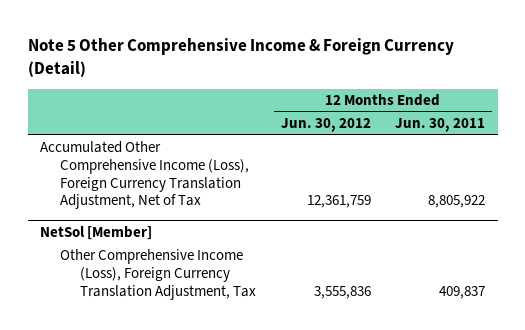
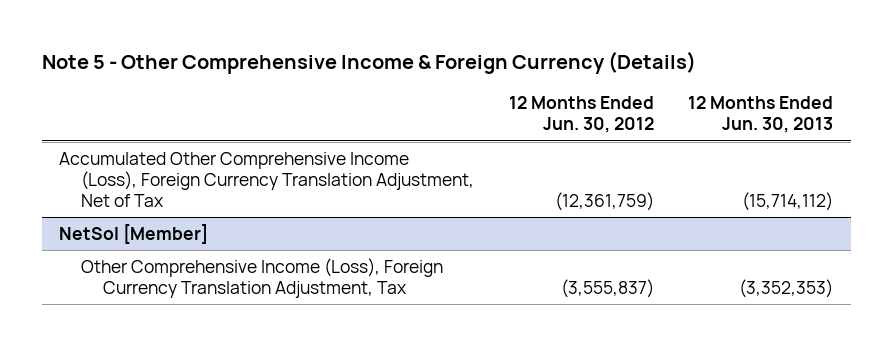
- Note 5 Other Comprehensive Income & Foreign Currency (Detail)
+ Note 5 - Other Comprehensive Income & Foreign Currency (Details)
- | 12 Months Ended Jun. 30, 2012 | 12 Months Ended Jun. 30, 2011
+ | 12 Months Ended Jun. 30, 2012 | 12 Months Ended Jun. 30, 2013
- Accumulated Other Comprehensive Income (Loss), Foreign Currency Translation Adjustment, Net of Tax | 12,361,759 | 8,805,922
+ Accumulated Other Comprehensive Income (Loss), Foreign Currency Translation Adjustment, Net of Tax | (12,361,759) | (15,714,112)
@ NetSol [Member]
- Other Comprehensive Income (Loss), Foreign Currency Translation Adjustment, Tax | 3,555,836 | 409,837
+ Other Comprehensive Income (Loss), Foreign Currency Translation Adjustment, Tax | (3,555,837) | (3,352,353)

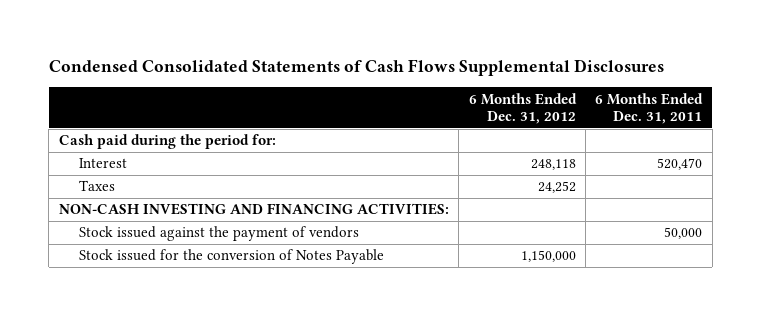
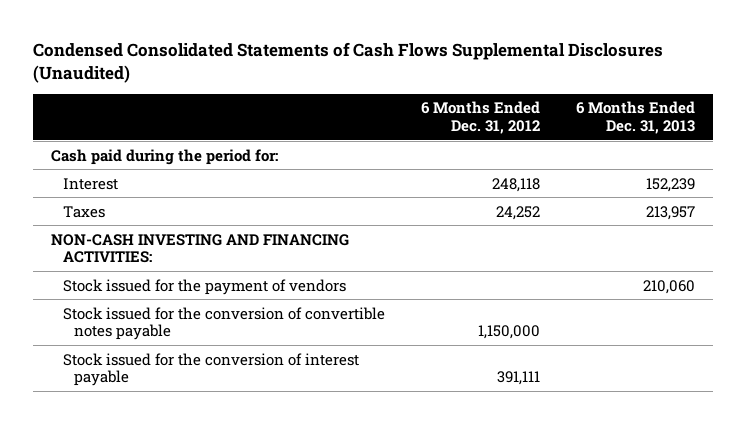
- Condensed Consolidated Statements of Cash Flows Supplemental Disclosures
+ Condensed Consolidated Statements of Cash Flows Supplemental Disclosures (Unaudited)
- | 6 Months Ended Dec. 31, 2012 | 6 Months Ended Dec. 31, 2011
+ | 6 Months Ended Dec. 31, 2012 | 6 Months Ended Dec. 31, 2013
- Stock issued against the payment of vendors | | 50,000
- Stock issued for the conversion of Notes Payable | 1,150,000 |
+ Stock issued for the payment of vendors | | 210,060
+ Stock issued for the conversion of convertible notes payable | 1,150,000 |
+ Stock issued for the conversion of interest payable | 391,111 |

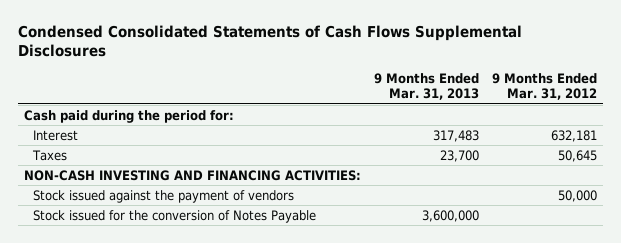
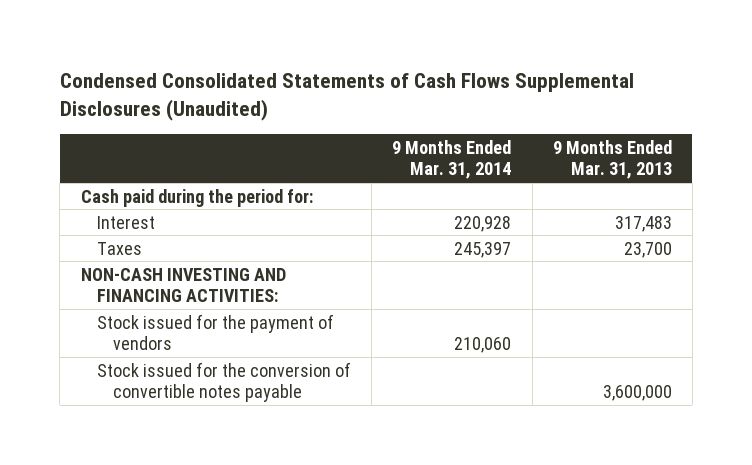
- Condensed Consolidated Statements of Cash Flows Supplemental Disclosures
+ Condensed Consolidated Statements of Cash Flows Supplemental Disclosures (Unaudited)
- | 9 Months Ended Mar. 31, 2013 | 9 Months Ended Mar. 31, 2012
+ | 9 Months Ended Mar. 31, 2014 | 9 Months Ended Mar. 31, 2013
- Stock issued against the payment of vendors | | 50,000
- Stock issued for the conversion of Notes Payable | 3,600,000 |
+ Stock issued for the payment of vendors | 210,060 |
+ Stock issued for the conversion of convertible notes payable | | 3,600,000

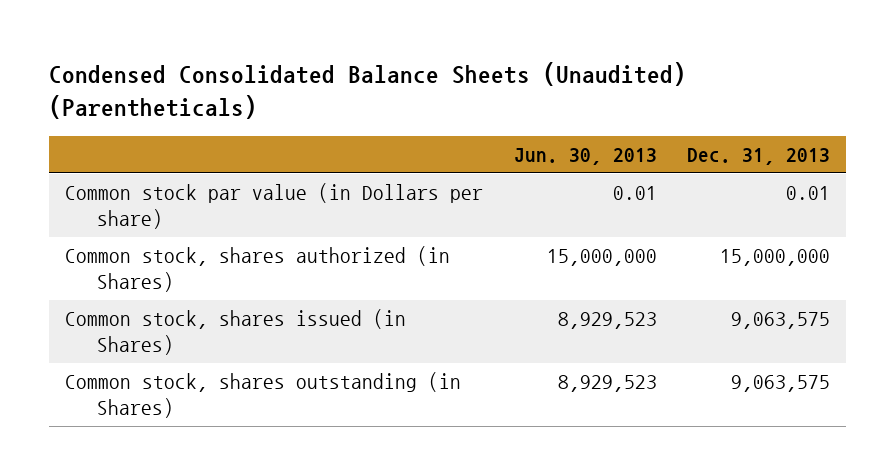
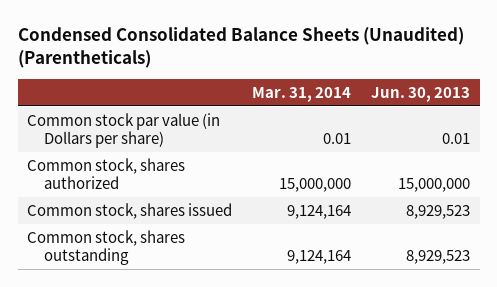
- | Jun. 30, 2013 | Dec. 31, 2013
+ | Mar. 31, 2014 | Jun. 30, 2013
- Common stock, shares authorized (in Shares) | 15,000,000 | 15,000,000
- Common stock, shares issued (in Shares) | 8,929,523 | 9,063,575
- Common stock, shares outstanding (in Shares) | 8,929,523 | 9,063,575
+ Common stock, shares authorized | 15,000,000 | 15,000,000
+ Common stock, shares issued | 9,124,164 | 8,929,523
+ Common stock, shares outstanding | 9,124,164 | 8,929,523

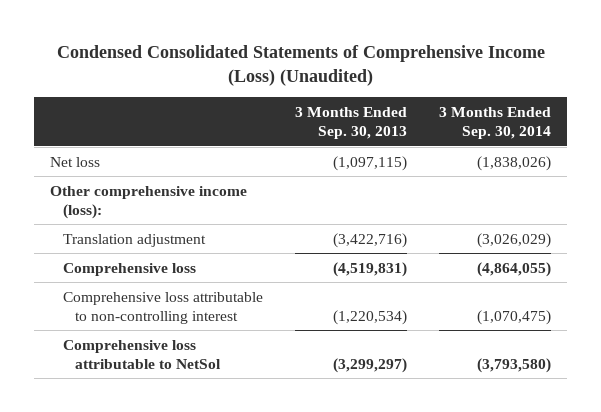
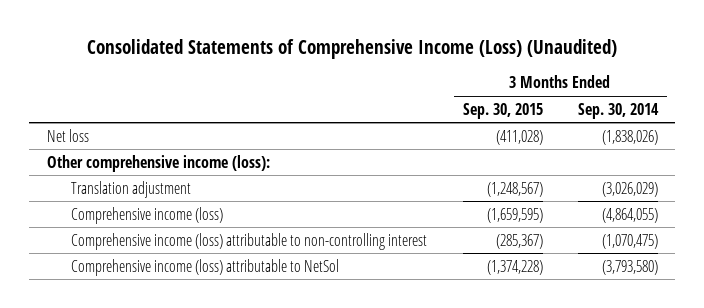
- Condensed Consolidated Statements of Comprehensive Income (Loss) (Unaudited)
+ Consolidated Statements of Comprehensive Income (Loss) (Unaudited)
- | 3 Months Ended Sep. 30, 2013 | 3 Months Ended Sep. 30, 2014
+ | 3 Months Ended Sep. 30, 2015 | 3 Months Ended Sep. 30, 2014
- Comprehensive loss | (4,519,831) | (4,864,055)
- Comprehensive loss attributable to non-controlling interest | (1,220,534) | (1,070,475)
- Comprehensive loss attributable to NetSol | (3,299,297) | (3,793,580)
+ Comprehensive income (loss) | (1,659,595) | (4,864,055)
+ Comprehensive income (loss) attributable to non-controlling interest | (285,367) | (1,070,475)
+ Comprehensive income (loss) attributable to NetSol | (1,374,228) | (3,793,580)

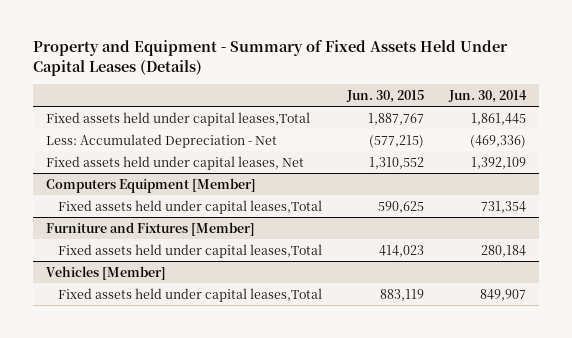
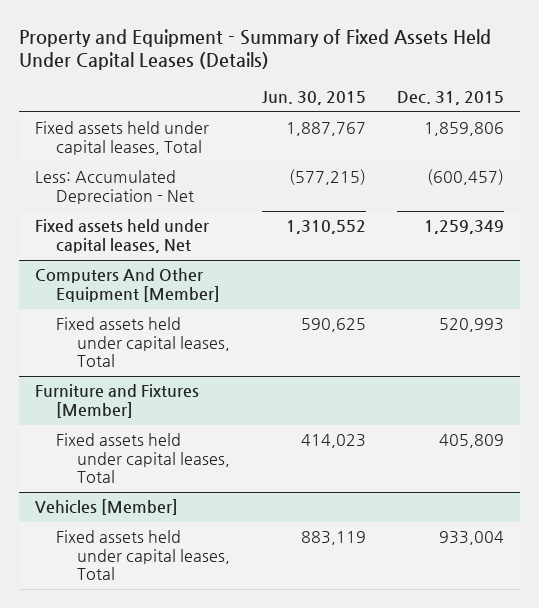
- | Jun. 30, 2015 | Jun. 30, 2014
+ | Jun. 30, 2015 | Dec. 31, 2015
- Fixed assets held under capital leases,Total | 1,887,767 | 1,861,445
+ Fixed assets held under capital leases, Total | 1,887,767 | 1,859,806
- Computers Equipment [Member]
- Fixed assets held under capital leases,Total | 590,625 | 731,354
+ Computers And Other Equipment [Member]
+ Fixed assets held under capital leases, Total | 590,625 | 520,993
@ Furniture and Fixtures [Member]
- Fixed assets held under capital leases,Total | 414,023 | 280,184
+ Fixed assets held under capital leases, Total | 414,023 | 405,809
@ Vehicles [Member]
- Fixed assets held under capital leases,Total | 883,119 | 849,907
+ Fixed assets held under capital leases, Total | 883,119 | 933,004

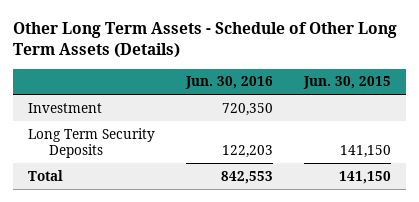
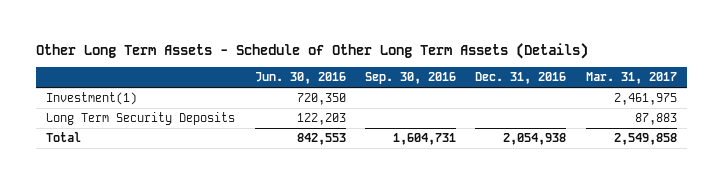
- | Jun. 30, 2016 | Jun. 30, 2015
+ | Jun. 30, 2016 | Sep. 30, 2016 | Dec. 31, 2016 | Mar. 31, 2017
- Investment | 720,350 |
+ Investment(1) | 720,350 | | | 2,461,975

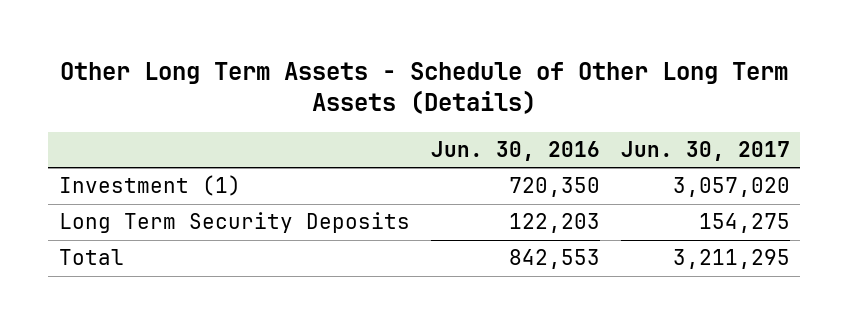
- | Jun. 30, 2016 | Sep. 30, 2016 | Dec. 31, 2016 | Mar. 31, 2017
+ | Jun. 30, 2016 | Jun. 30, 2017
- Investment(1) | 720,350 | | | 2,461,975
+ Investment (1) | 720,350 | 3,057,020

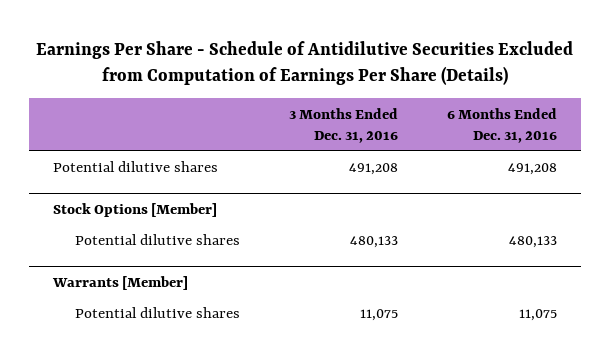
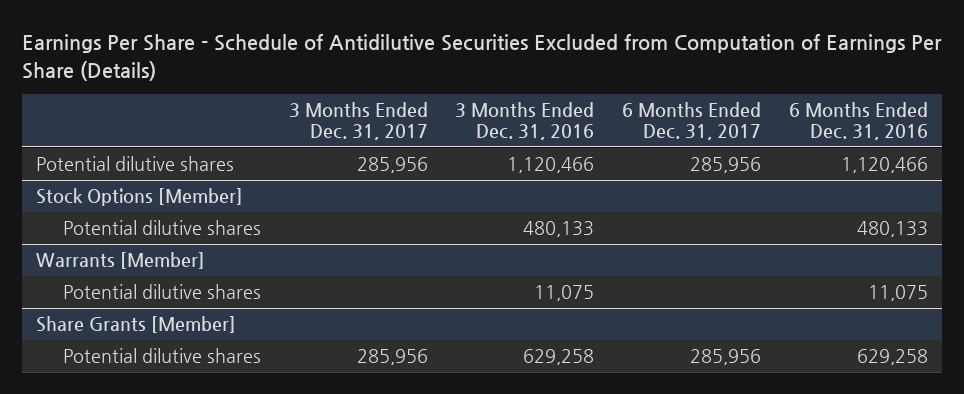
- | 3 Months Ended Dec. 31, 2016 | 6 Months Ended Dec. 31, 2016
+ | 3 Months Ended Dec. 31, 2017 | 3 Months Ended Dec. 31, 2016 | 6 Months Ended Dec. 31, 2017 | 6 Months Ended Dec. 31, 2016
- Potential dilutive shares | 491,208 | 491,208
+ Potential dilutive shares | 285,956 | 1,120,466 | 285,956 | 1,120,466
+ Share Grants [Member]
+ Potential dilutive shares | 285,956 | 629,258 | 285,956 | 629,258

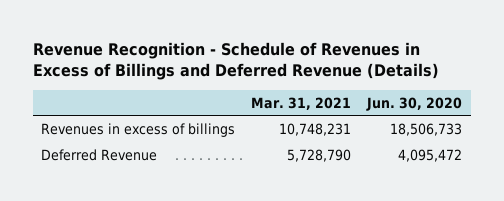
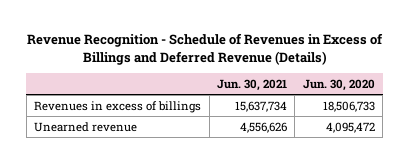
- | Mar. 31, 2021 | Jun. 30, 2020
+ | Jun. 30, 2021 | Jun. 30, 2020
- Deferred Revenue | 5,728,790 | 4,095,472
+ Unearned revenue | 4,556,626 | 4,095,472

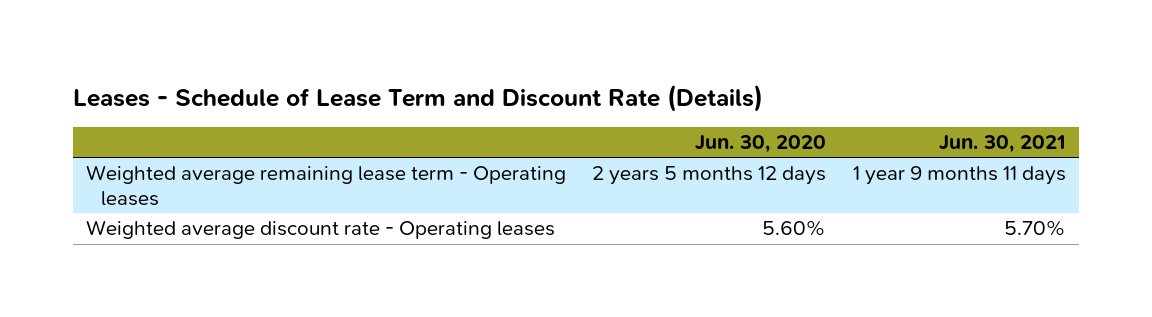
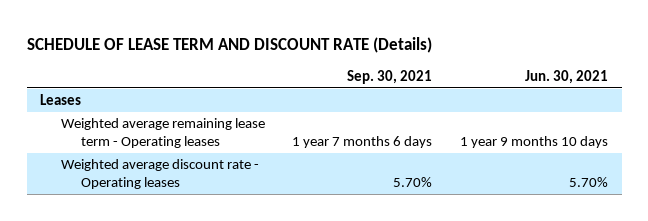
- Leases - Schedule of Lease Term and Discount Rate (Details)
+ SCHEDULE OF LEASE TERM AND DISCOUNT RATE (Details)
- | Jun. 30, 2020 | Jun. 30, 2021
+ | Sep. 30, 2021 | Jun. 30, 2021
- Weighted average remaining lease term - Operating leases | 2 years 5 months 12 days | 1 year 9 months 11 days
+ Leases
+ Weighted average remaining lease term - Operating leases | 1 year 7 months 6 days | 1 year 9 months 10 days

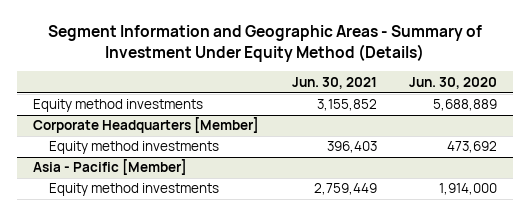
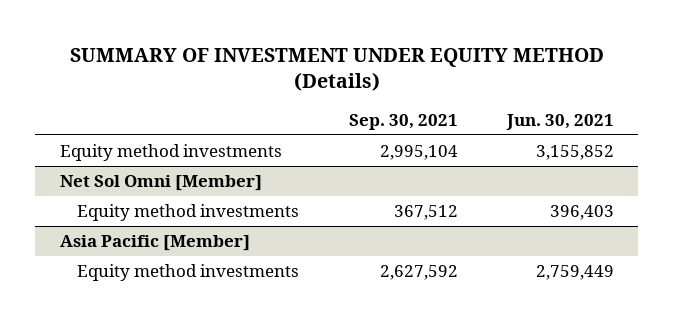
- Segment Information and Geographic Areas - Summary of Investment Under Equity Method (Details)
+ SUMMARY OF INVESTMENT UNDER EQUITY METHOD (Details)
- | Jun. 30, 2021 | Jun. 30, 2020
+ | Sep. 30, 2021 | Jun. 30, 2021
- Corporate Headquarters [Member]
+ Net Sol Omni [Member]
- Asia - Pacific [Member]
+ Asia Pacific [Member]

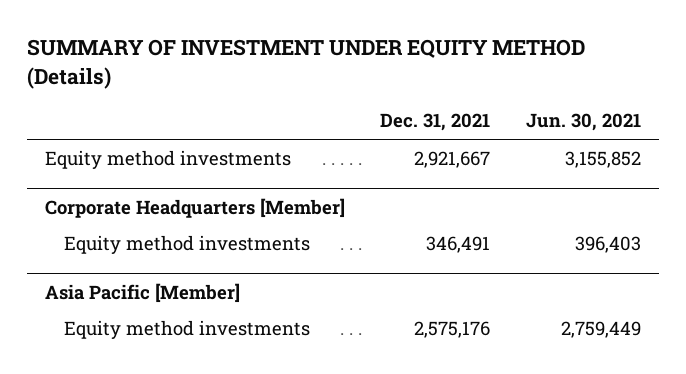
- | Sep. 30, 2021 | Jun. 30, 2021
+ | Dec. 31, 2021 | Jun. 30, 2021
- Net Sol Omni [Member]
+ Corporate Headquarters [Member]

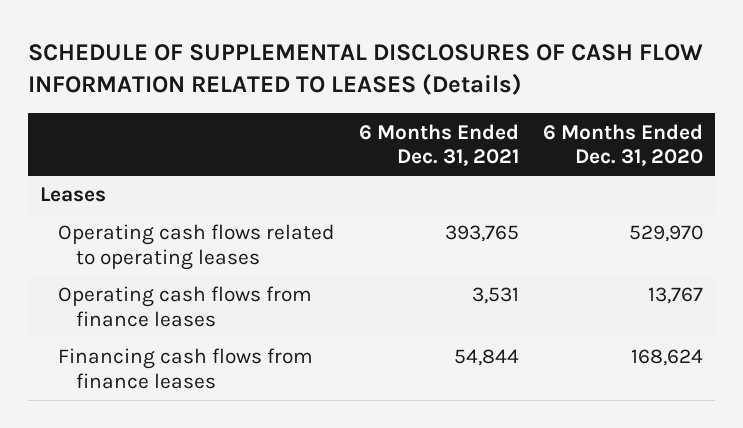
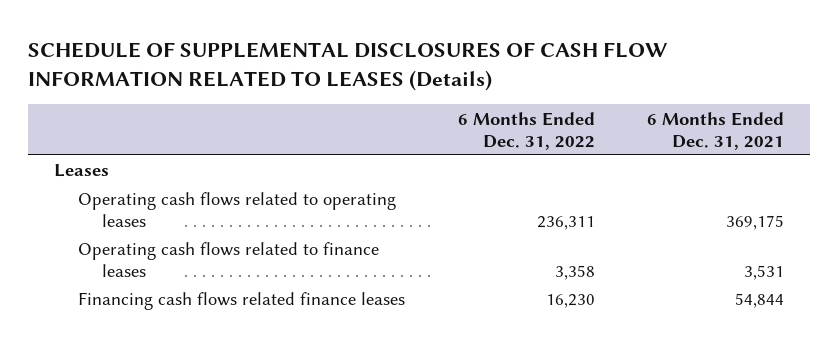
- | 6 Months Ended Dec. 31, 2021 | 6 Months Ended Dec. 31, 2020
+ | 6 Months Ended Dec. 31, 2022 | 6 Months Ended Dec. 31, 2021
- Operating cash flows related to operating leases | 393,765 | 529,970
- Operating cash flows from finance leases | 3,531 | 13,767
- Financing cash flows from finance leases | 54,844 | 168,624
+ Operating cash flows related to operating leases | 236,311 | 369,175
+ Operating cash flows related to finance leases | 3,358 | 3,531
+ Financing cash flows related finance leases | 16,230 | 54,844

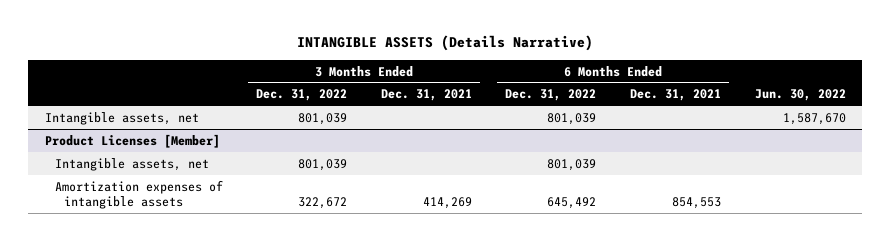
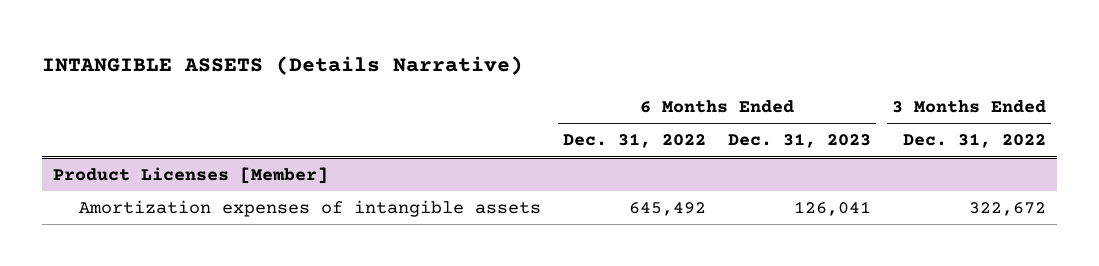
- | 3 Months Ended Dec. 31, 2022 | 3 Months Ended Dec. 31, 2021 | 6 Months Ended Dec. 31, 2022 | 6 Months Ended Dec. 31, 2021 | Jun. 30, 2022
+ | 6 Months Ended Dec. 31, 2022 | 6 Months Ended Dec. 31, 2023 | 3 Months Ended Dec. 31, 2022
- Intangible assets, net | 801,039 | | 801,039 | | 1,587,670
@ Product Licenses [Member]
- Intangible assets, net | 801,039 | | 801,039 | |

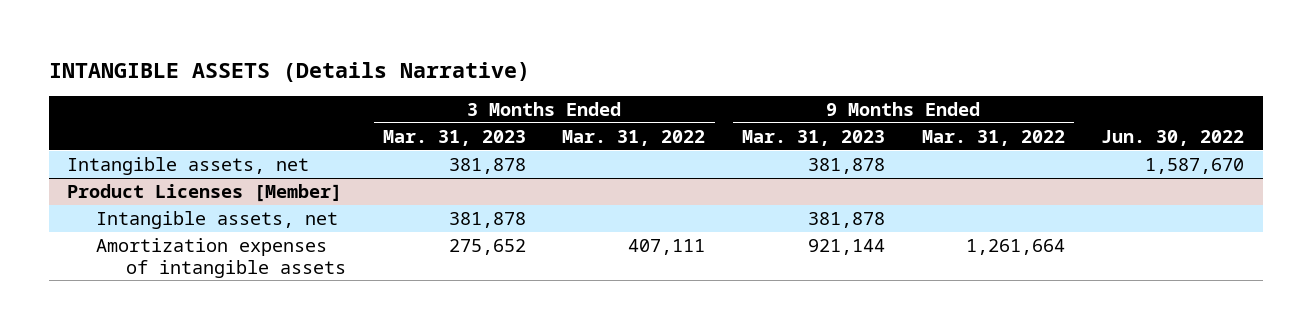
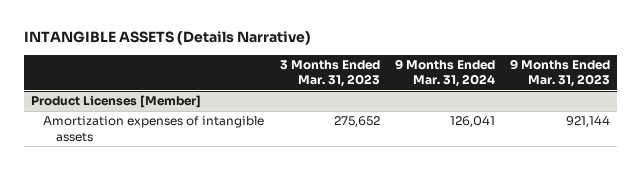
- | 3 Months Ended Mar. 31, 2023 | 3 Months Ended Mar. 31, 2022 | 9 Months Ended Mar. 31, 2023 | 9 Months Ended Mar. 31, 2022 | Jun. 30, 2022
+ | 3 Months Ended Mar. 31, 2023 | 9 Months Ended Mar. 31, 2024 | 9 Months Ended Mar. 31, 2023
- Intangible assets, net | 381,878 | | 381,878 | | 1,587,670
@ Product Licenses [Member]
- Intangible assets, net | 381,878 | | 381,878 | |

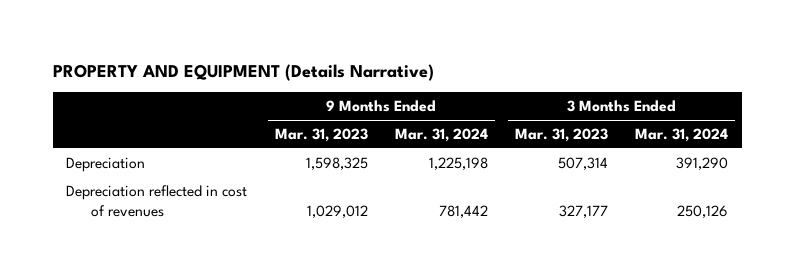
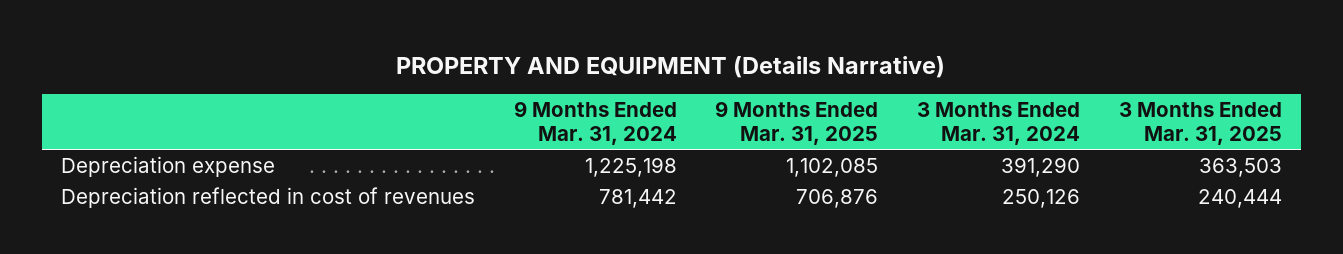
- | 9 Months Ended Mar. 31, 2023 | 9 Months Ended Mar. 31, 2024 | 3 Months Ended Mar. 31, 2023 | 3 Months Ended Mar. 31, 2024
+ | 9 Months Ended Mar. 31, 2024 | 9 Months Ended Mar. 31, 2025 | 3 Months Ended Mar. 31, 2024 | 3 Months Ended Mar. 31, 2025
- Depreciation | 1,598,325 | 1,225,198 | 507,314 | 391,290
+ Depreciation expense | 1,225,198 | 1,102,085 | 391,290 | 363,503

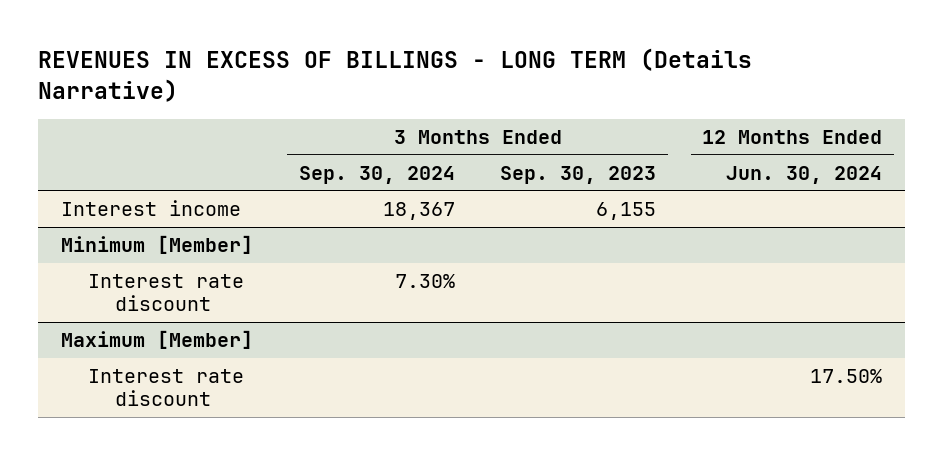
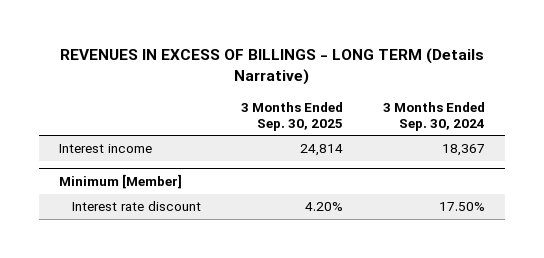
- | 3 Months Ended Sep. 30, 2024 | 3 Months Ended Sep. 30, 2023 | 12 Months Ended Jun. 30, 2024
+ | 3 Months Ended Sep. 30, 2025 | 3 Months Ended Sep. 30, 2024
@ Minimum [Member]
- Interest rate discount | 7.30% | |
- Maximum [Member]
- Interest rate discount | | | 17.50%
@ Minimum [Member]
+ Interest rate discount | 4.20% | 17.50%

